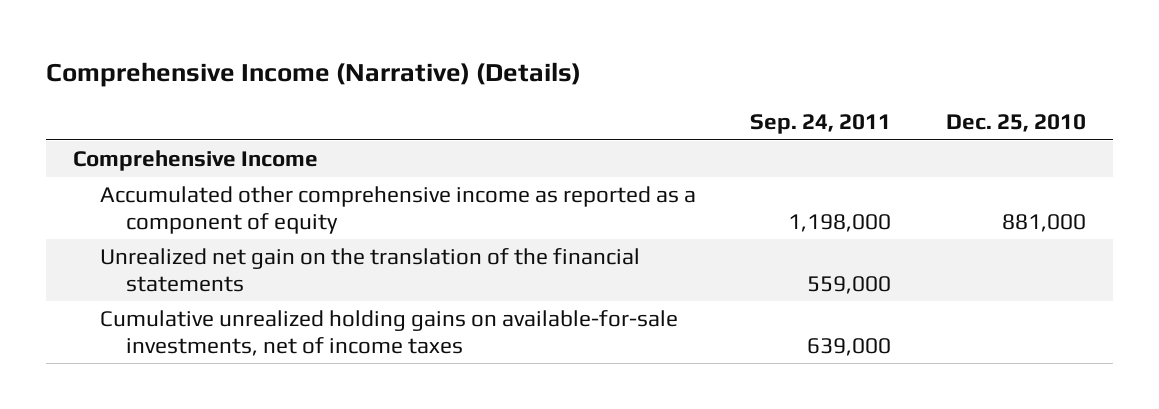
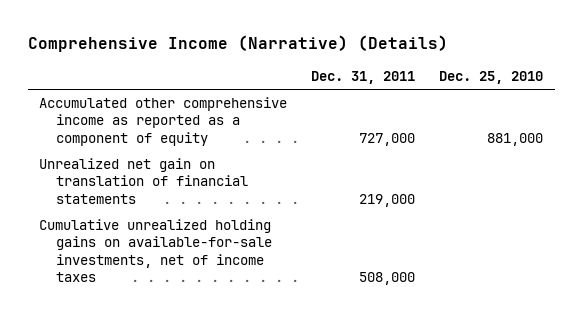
- | Sep. 24, 2011 | Dec. 25, 2010
+ | Dec. 31, 2011 | Dec. 25, 2010
- Comprehensive Income
- Unrealized net gain on the translation of the financial statements | 559,000 |
+ Unrealized net gain on translation of financial statements | 219,000 |

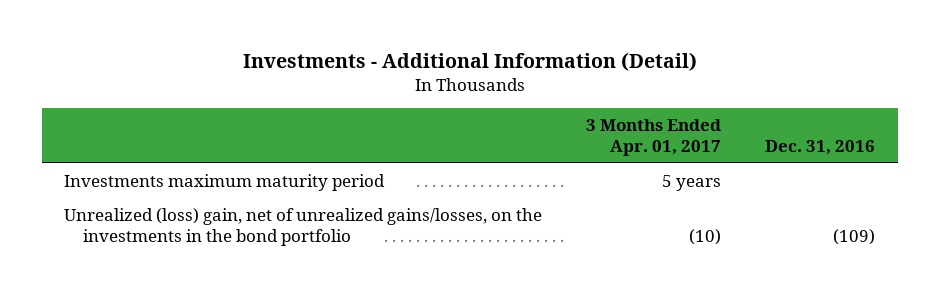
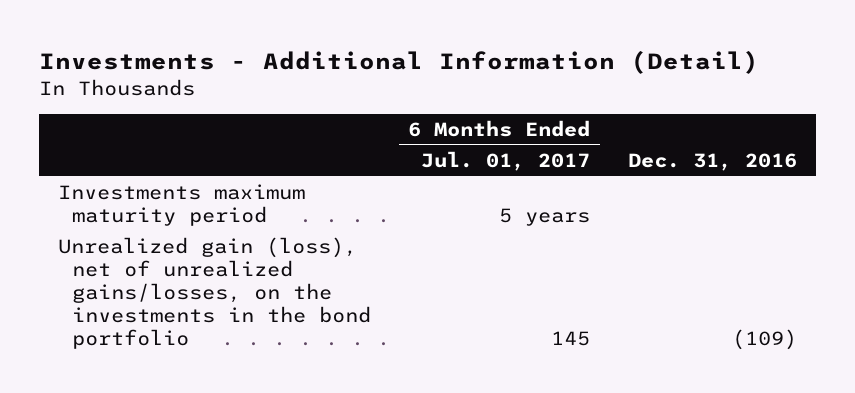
- | 3 Months Ended Apr. 01, 2017 | Dec. 31, 2016
+ | 6 Months Ended Jul. 01, 2017 | Dec. 31, 2016
- Unrealized (loss) gain, net of unrealized gains/losses, on the investments in the bond portfolio | (10) | (109)
+ Unrealized gain (loss), net of unrealized gains/losses, on the investments in the bond portfolio | 145 | (109)

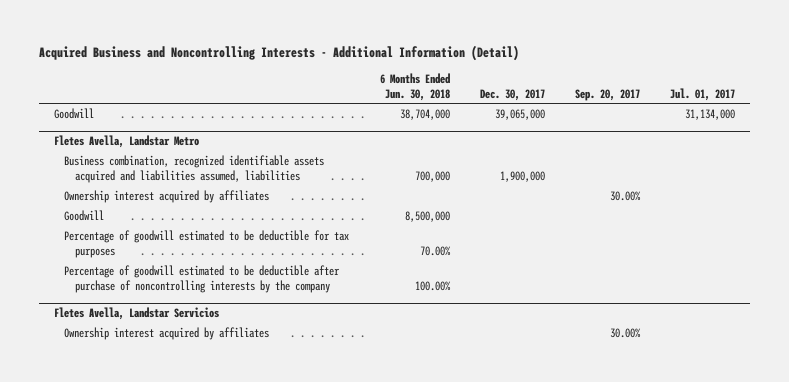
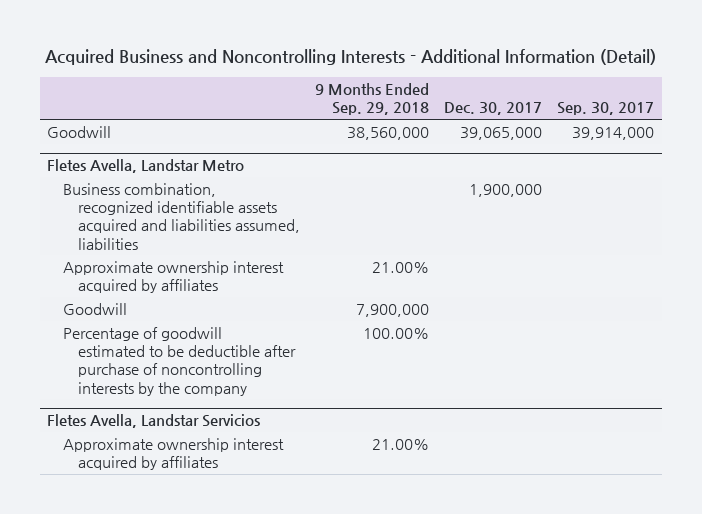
- | 6 Months Ended Jun. 30, 2018 | Dec. 30, 2017 | Sep. 20, 2017 | Jul. 01, 2017
+ | 9 Months Ended Sep. 29, 2018 | Dec. 30, 2017 | Sep. 30, 2017
@ Fletes Avella, Landstar Metro
- Ownership interest acquired by affiliates | | | 30.00% |
+ Approximate ownership interest acquired by affiliates | 21.00% | |
- Percentage of goodwill estimated to be deductible for tax purposes | 70.00% | | |
@ Fletes Avella, Landstar Servicios
- Ownership interest acquired by affiliates | | | 30.00% |
+ Approximate ownership interest acquired by affiliates | 21.00% | |

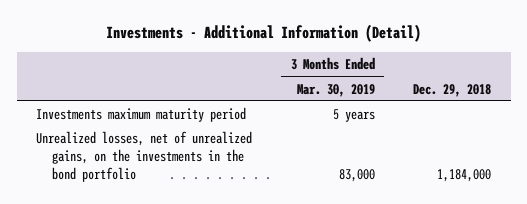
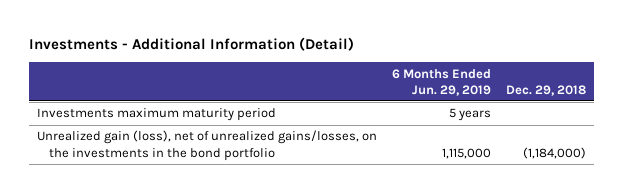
- | 3 Months Ended Mar. 30, 2019 | Dec. 29, 2018
+ | 6 Months Ended Jun. 29, 2019 | Dec. 29, 2018
- Unrealized losses, net of unrealized gains, on the investments in the bond portfolio | 83,000 | 1,184,000
+ Unrealized gain (loss), net of unrealized gains/losses, on the investments in the bond portfolio | 1,115,000 | (1,184,000)

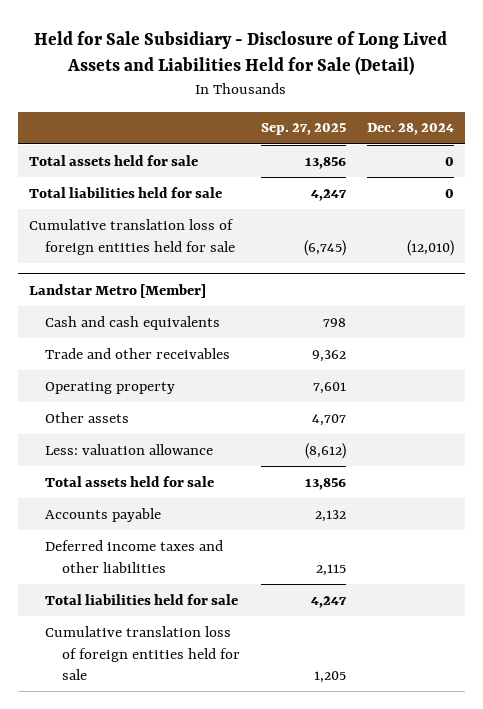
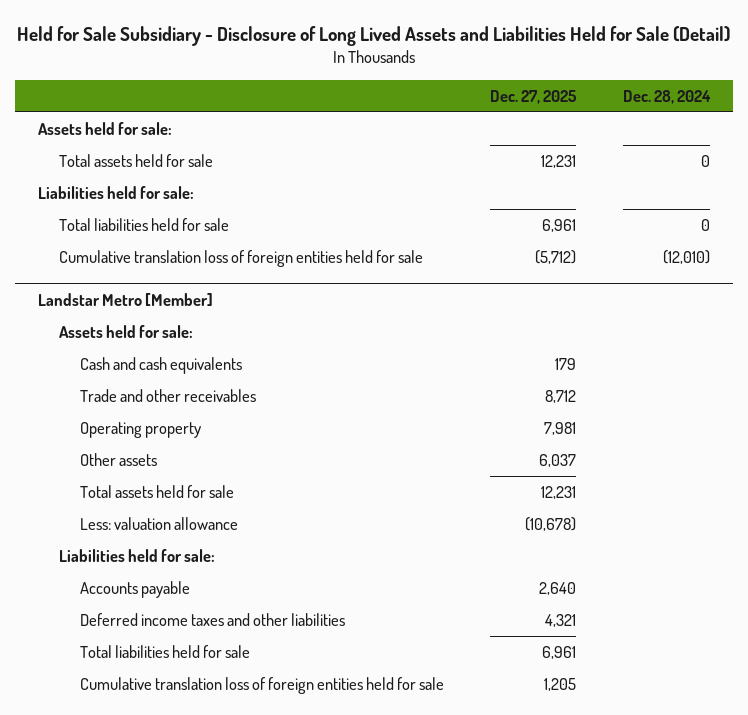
- | Sep. 27, 2025 | Dec. 28, 2024
+ | Dec. 27, 2025 | Dec. 28, 2024
+ Assets held for sale:
+ Liabilities held for sale:
@ Landstar Metro [Member]
+ Assets held for sale:
moved down: Less: valuation allowance | (10,678) |
+ Liabilities held for sale:

